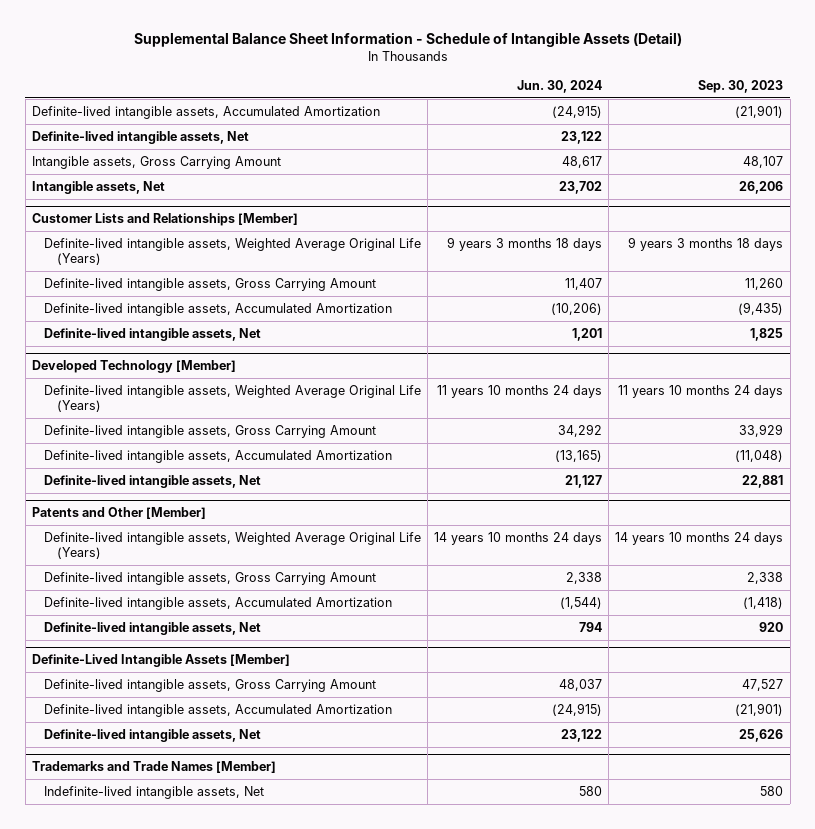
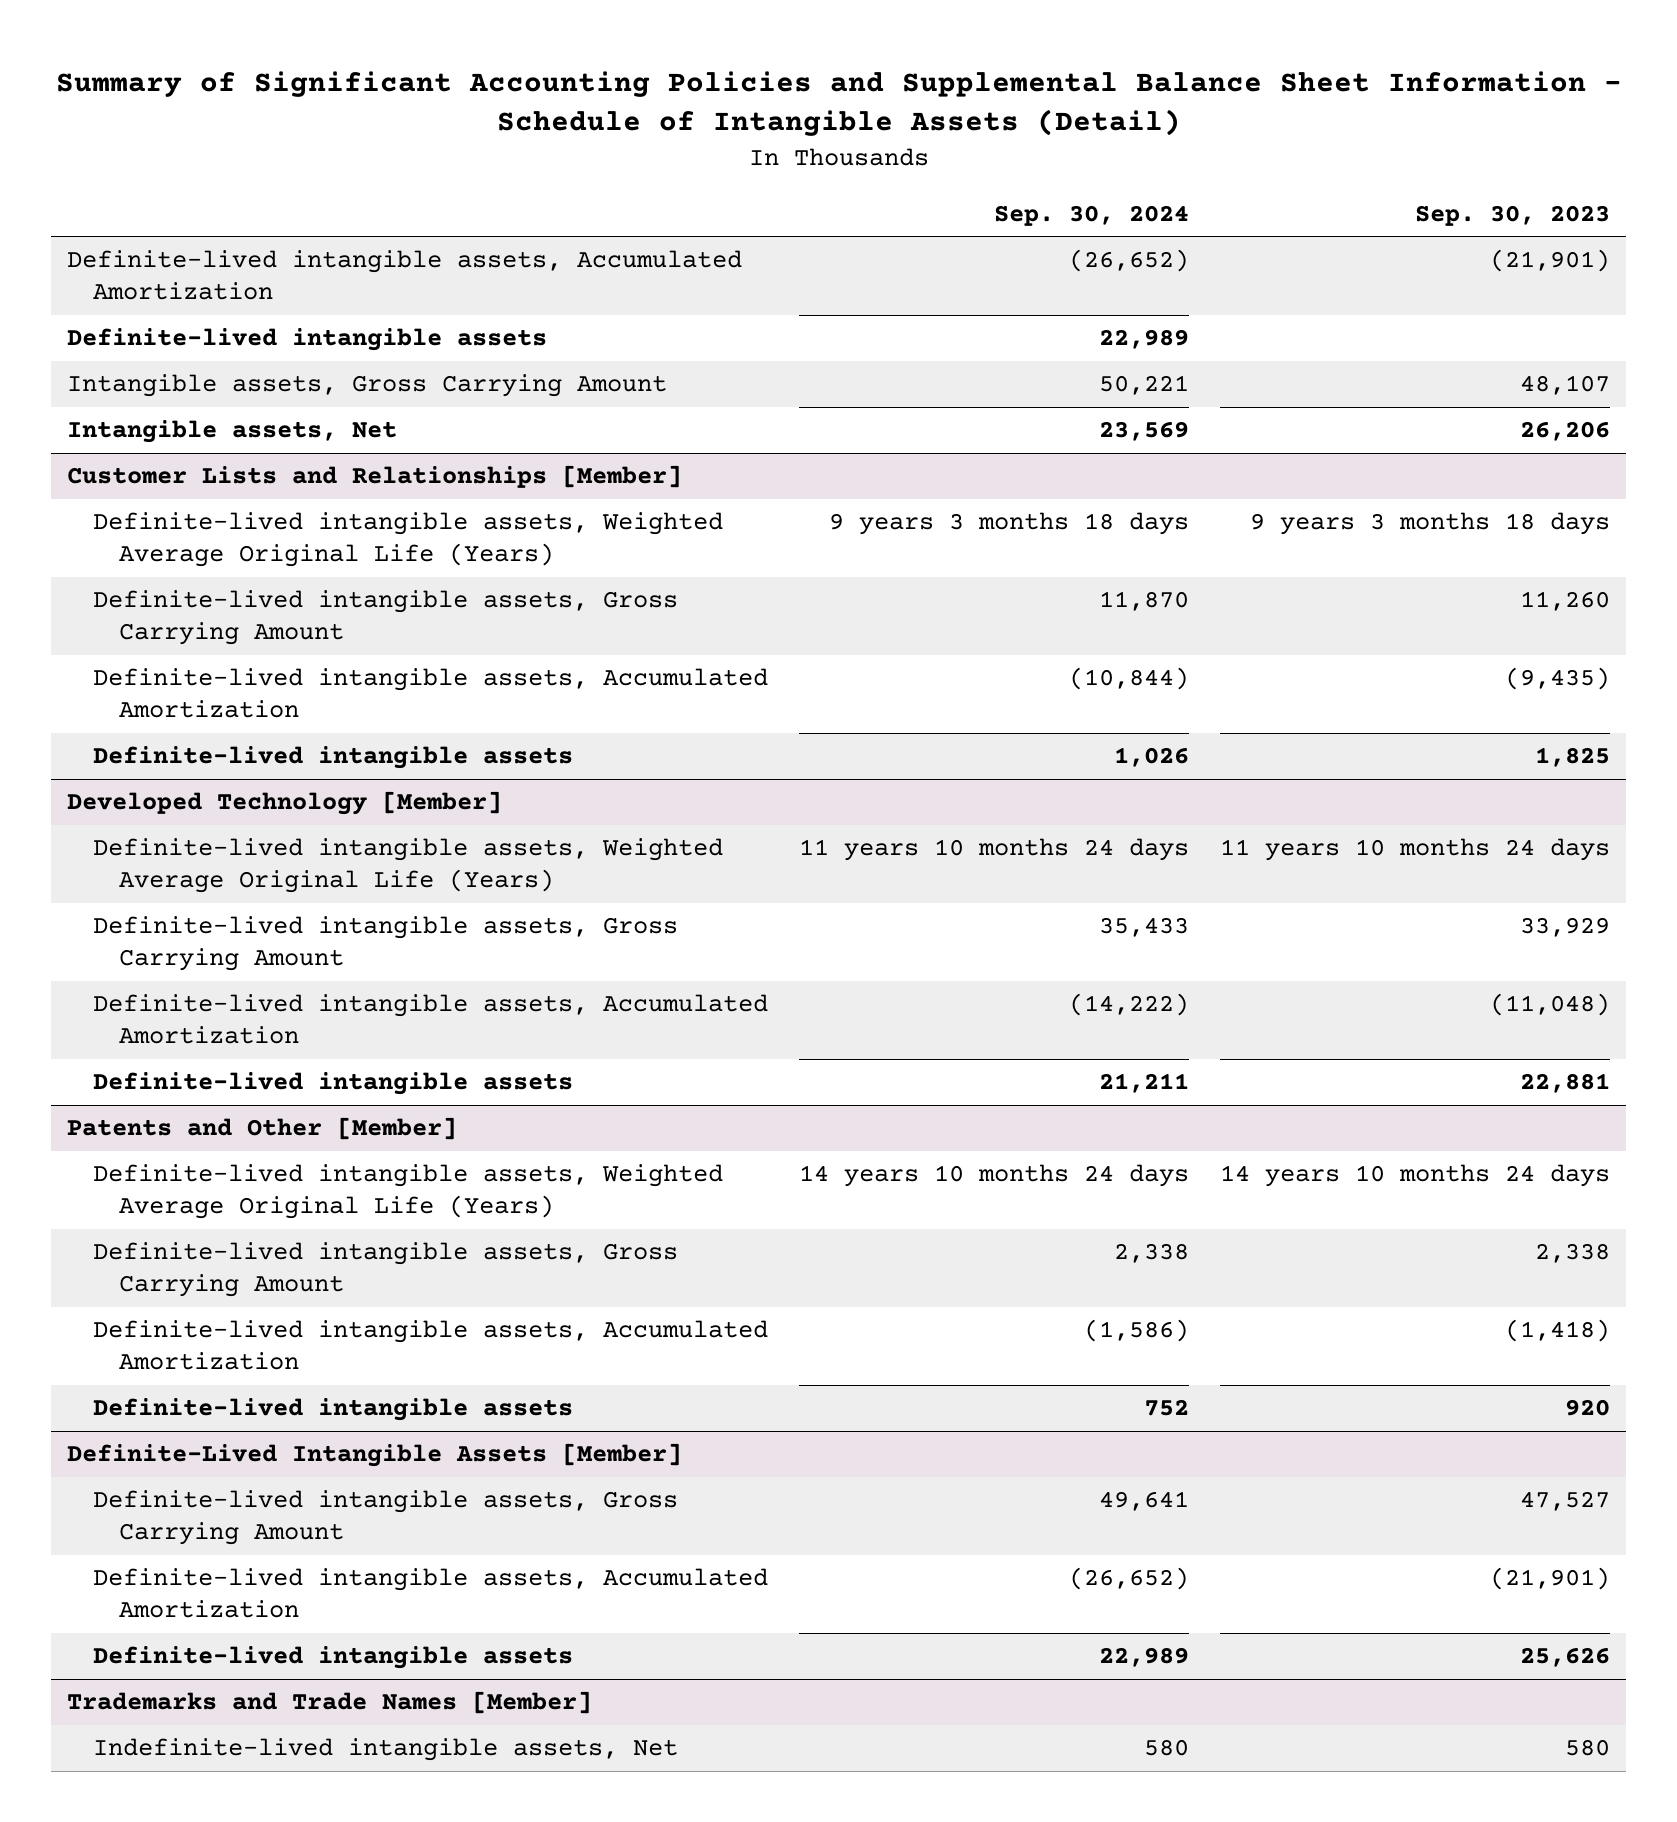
- Supplemental Balance Sheet Information - Schedule of Intangible Assets (Detail)
+ Summary of Significant Accounting Policies and Supplemental Balance Sheet Information - Schedule of Intangible Assets (Detail)
- | Jun. 30, 2024 | Sep. 30, 2023
+ | Sep. 30, 2024 | Sep. 30, 2023
- Definite-lived intangible assets, Net | 23,122 |
+ Definite-lived intangible assets | 22,989 |
@ Customer Lists and Relationships [Member]
- Definite-lived intangible assets, Net | 1,201 | 1,825
+ Definite-lived intangible assets | 1,026 | 1,825
@ Developed Technology [Member]
- Definite-lived intangible assets, Net | 21,127 | 22,881
+ Definite-lived intangible assets | 21,211 | 22,881
@ Patents and Other [Member]
- Definite-lived intangible assets, Net | 794 | 920
+ Definite-lived intangible assets | 752 | 920
@ Definite-Lived Intangible Assets [Member]
- Definite-lived intangible assets, Net | 23,122 | 25,626
+ Definite-lived intangible assets | 22,989 | 25,626

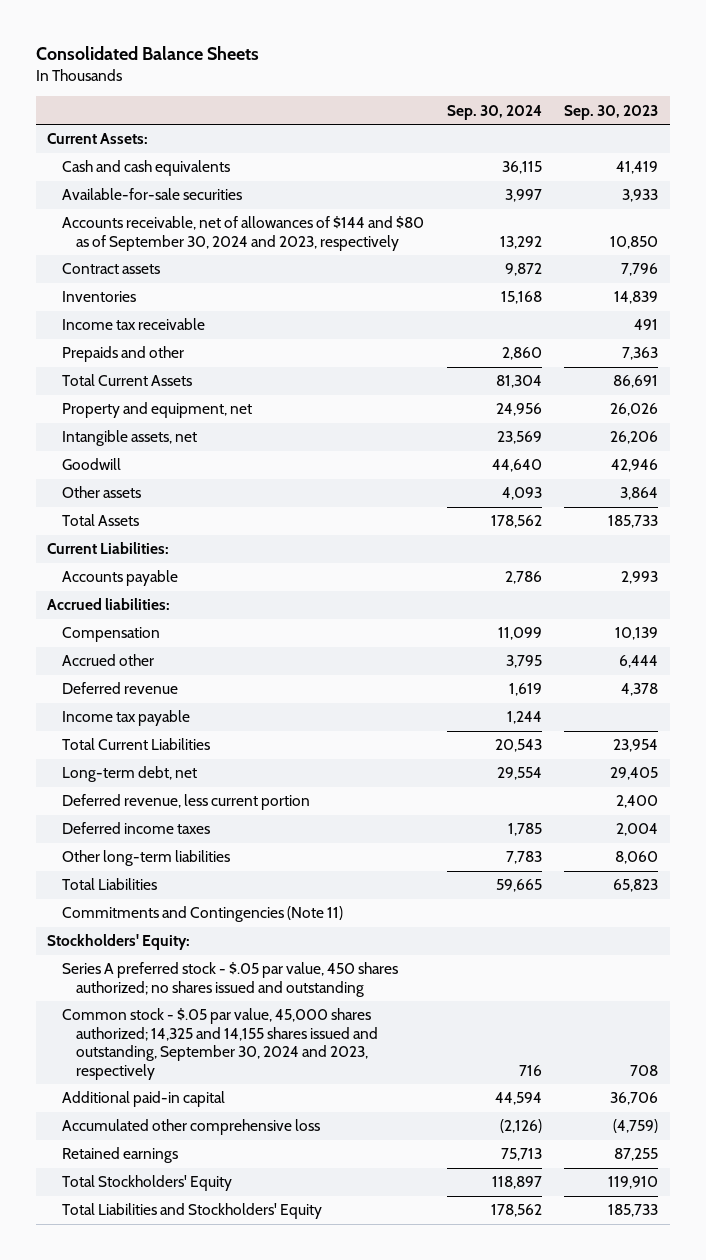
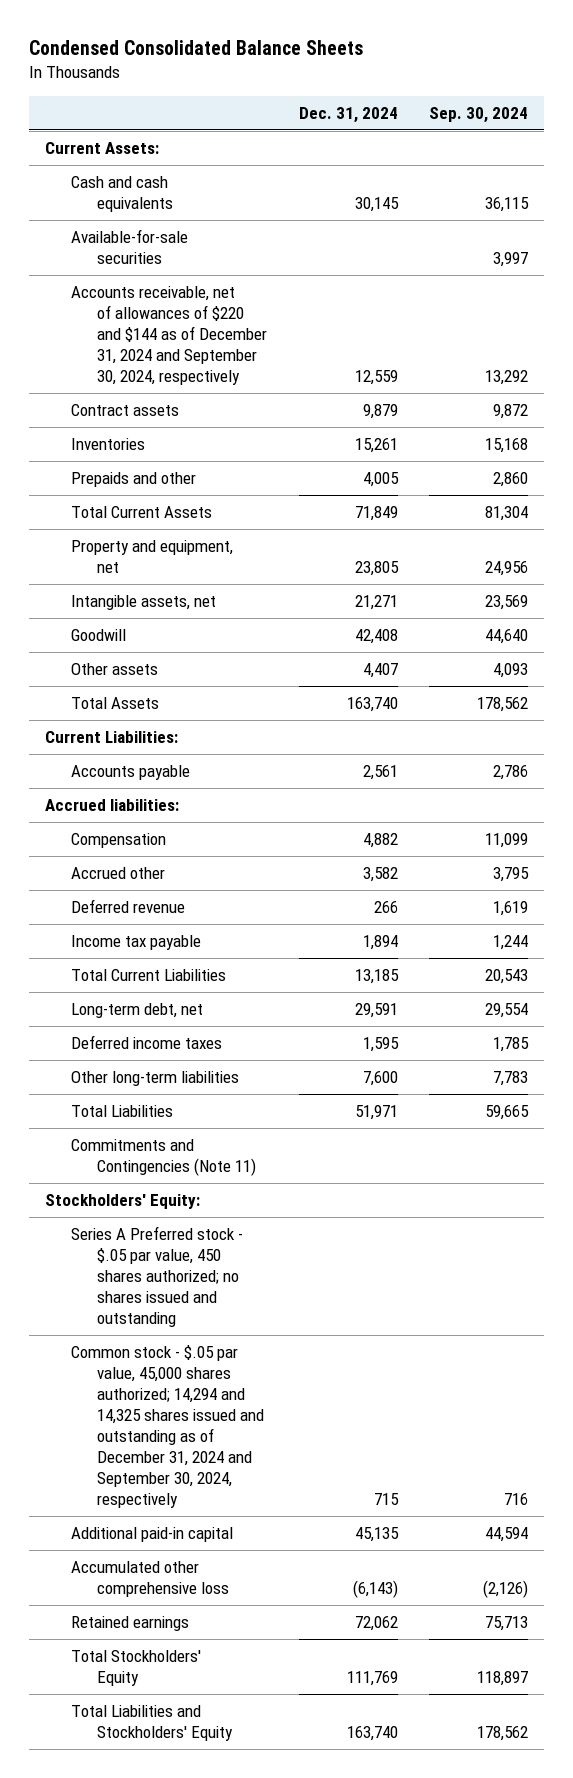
- Consolidated Balance Sheets
+ Condensed Consolidated Balance Sheets
- | Sep. 30, 2024 | Sep. 30, 2023
+ | Dec. 31, 2024 | Sep. 30, 2024
- Accounts receivable, net of allowances of $144 and $80 as of September 30, 2024 and 2023, respectively | 13,292 | 10,850
+ Accounts receivable, net of allowances of $220 and $144 as of December 31, 2024 and September 30, 2024, respectively | 12,559 | 13,292
- Income tax receivable | | 491
- Deferred revenue, less current portion | | 2,400
- Series A preferred stock - $.05 par value, 450 shares authorized; no shares issued and outstanding
- Common stock - $.05 par value, 45,000 shares authorized; 14,325 and 14,155 shares issued and outstanding, September 30, 2024 and 2023, respectively | 716 | 708
+ Series A Preferred stock - $.05 par value, 450 shares authorized; no shares issued and outstanding
+ Common stock - $.05 par value, 45,000 shares authorized; 14,294 and 14,325 shares issued and outstanding as of December 31, 2024 and September 30, 2024, respectively | 715 | 716

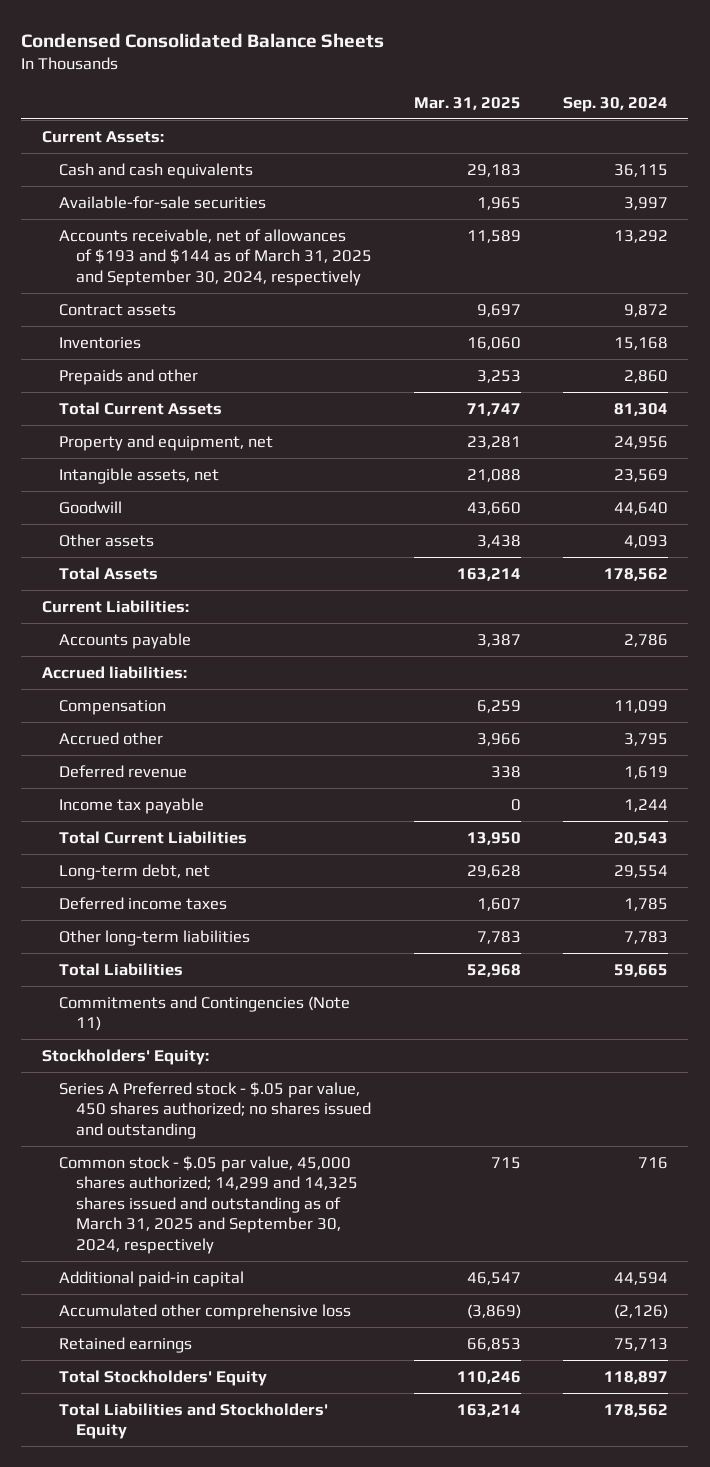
- | Dec. 31, 2024 | Sep. 30, 2024
+ | Mar. 31, 2025 | Sep. 30, 2024
- Accounts receivable, net of allowances of $220 and $144 as of December 31, 2024 and September 30, 2024, respectively | 12,559 | 13,292
+ Accounts receivable, net of allowances of $193 and $144 as of March 31, 2025 and September 30, 2024, respectively | 11,589 | 13,292
- Common stock - $.05 par value, 45,000 shares authorized; 14,294 and 14,325 shares issued and outstanding as of December 31, 2024 and September 30, 2024, respectively | 715 | 716
+ Common stock - $.05 par value, 45,000 shares authorized; 14,299 and 14,325 shares issued and outstanding as of March 31, 2025 and September 30, 2024, respectively | 715 | 716

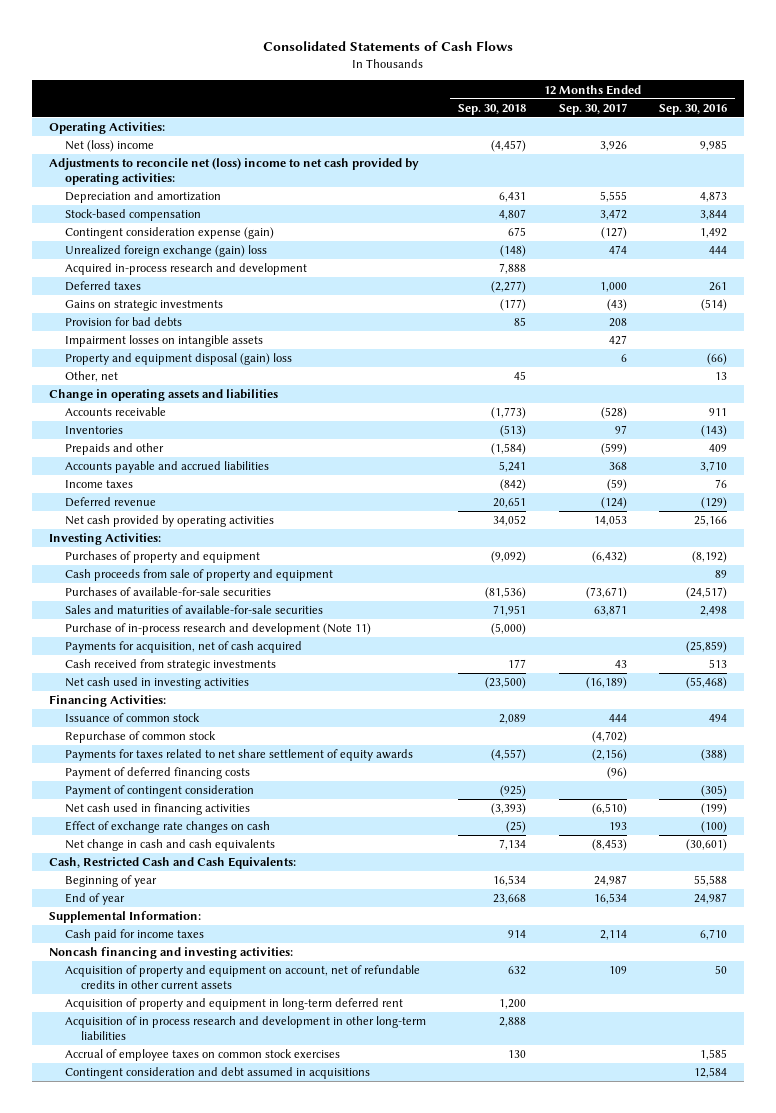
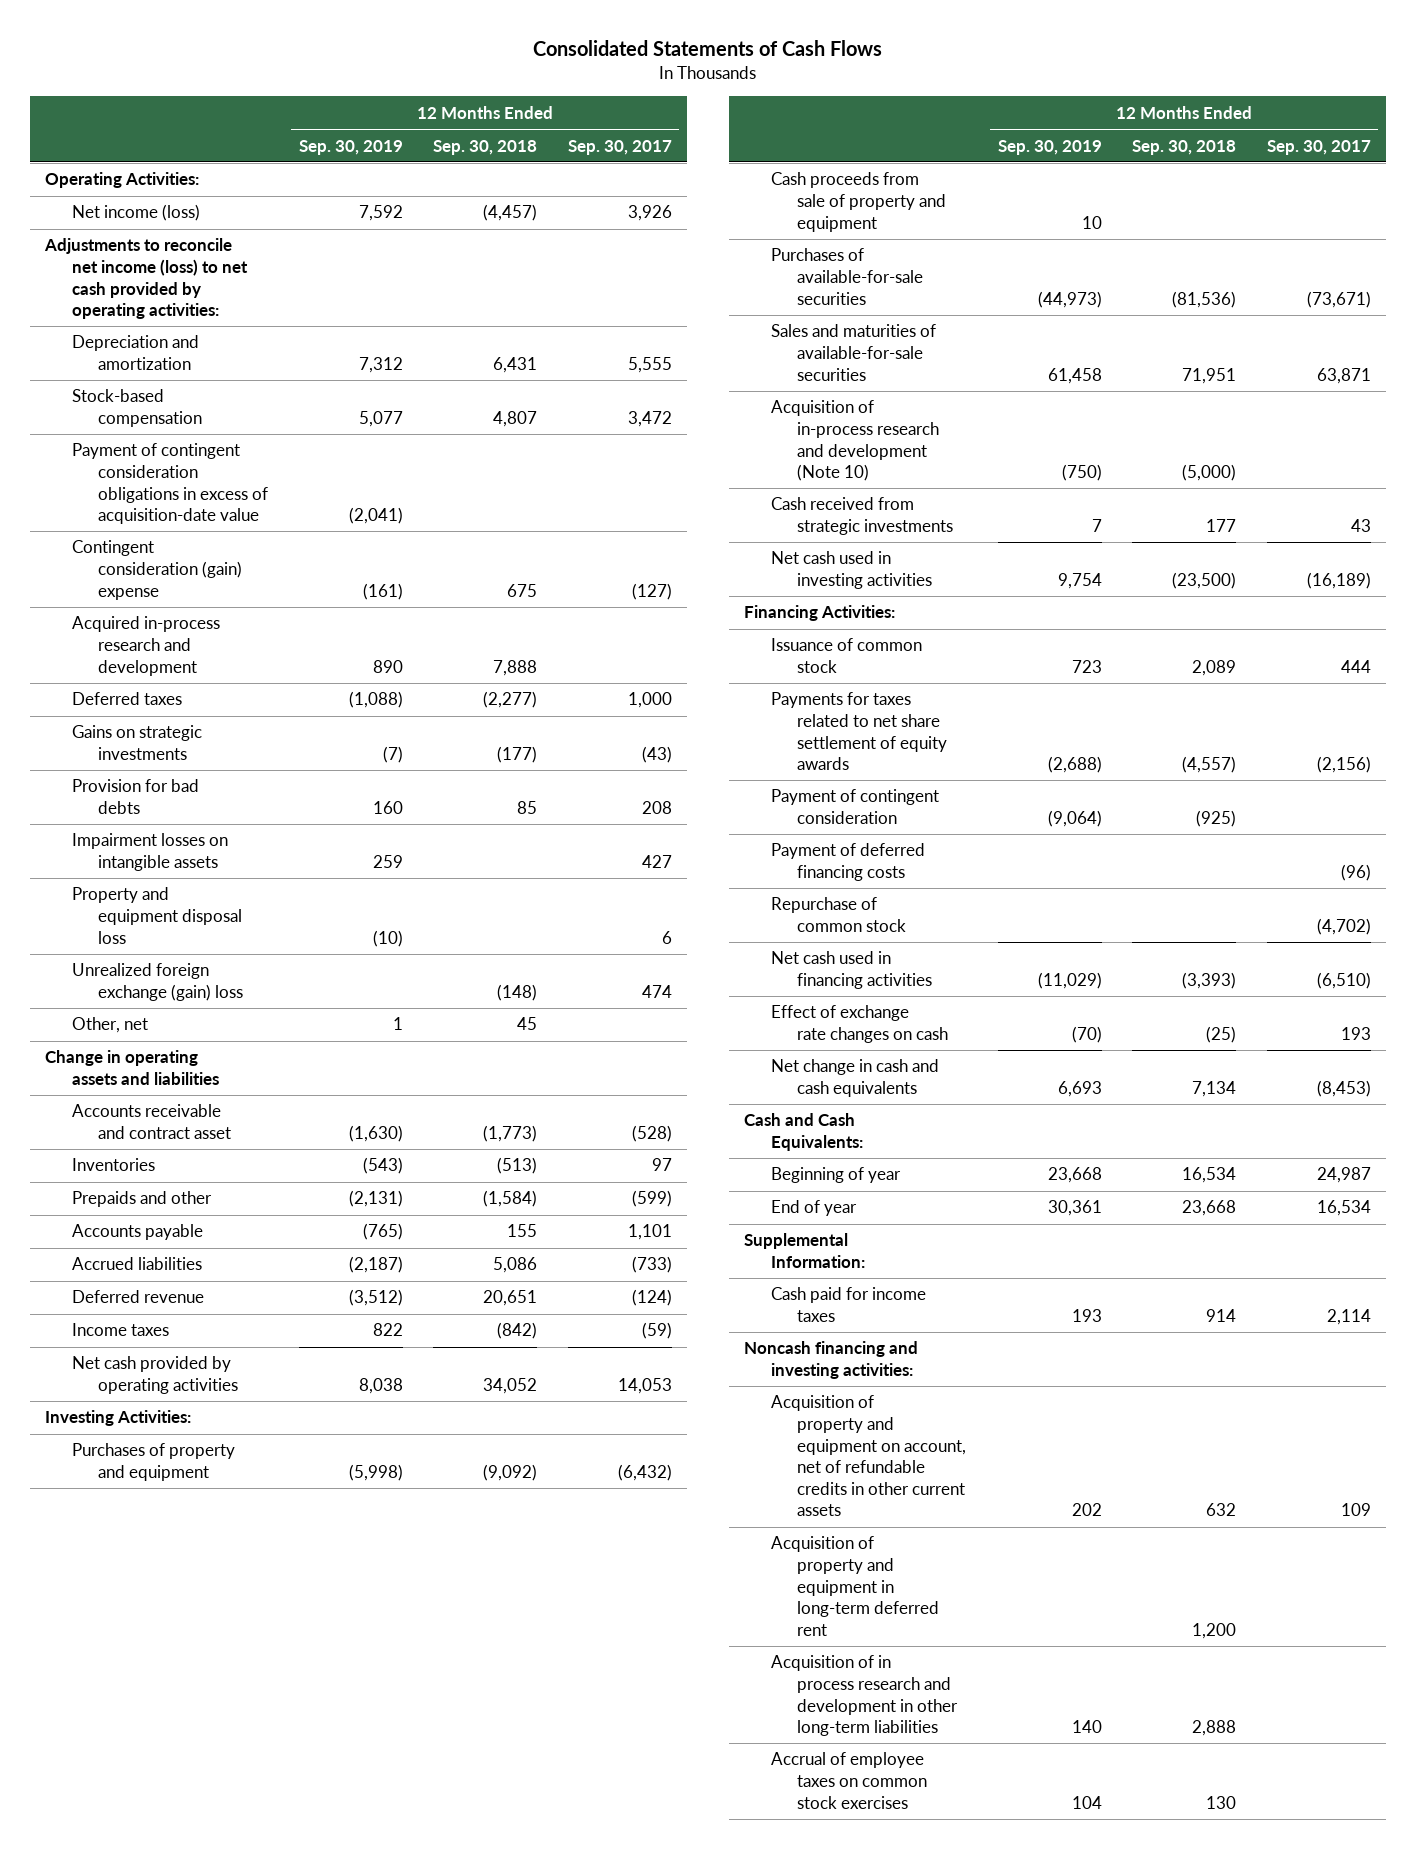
- | 12 Months Ended Sep. 30, 2018 | 12 Months Ended Sep. 30, 2017 | 12 Months Ended Sep. 30, 2016
+ | 12 Months Ended Sep. 30, 2019 | 12 Months Ended Sep. 30, 2018 | 12 Months Ended Sep. 30, 2017
- Net (loss) income | (4,457) | 3,926 | 9,985
- Adjustments to reconcile net (loss) income to net cash provided by operating activities:
+ Net income (loss) | 7,592 | (4,457) | 3,926
+ Adjustments to reconcile net income (loss) to net cash provided by operating activities:
- Contingent consideration expense (gain) | 675 | (127) | 1,492
+ Payment of contingent consideration obligations in excess of acquisition-date value | (2,041) | |
+ Contingent consideration (gain) expense | (161) | 675 | (127)
- Property and equipment disposal (gain) loss | | 6 | (66)
+ Property and equipment disposal loss | (10) | | 6
moved down: Unrealized foreign exchange (gain) loss | | (148) | 474
- Accounts receivable | (1,773) | (528) | 911
+ Accounts receivable and contract asset | (1,630) | (1,773) | (528)
- Accounts payable and accrued liabilities | 5,241 | 368 | 3,710
+ Accounts payable | (765) | 155 | 1,101
+ Accrued liabilities | (2,187) | 5,086 | (733)
moved down: Income taxes | 822 | (842) | (59)
- Purchase of in-process research and development (Note 11) | (5,000) | |
- Payments for acquisition, net of cash acquired | | | (25,859)
+ Acquisition of in-process research and development (Note 10) | (750) | (5,000) |
moved down: Payment of deferred financing costs | | | (96)
moved down: Repurchase of common stock | | | (4,702)
- Cash, Restricted Cash and Cash Equivalents:
+ Cash and Cash Equivalents:
- Contingent consideration and debt assumed in acquisitions | | | 12,584

